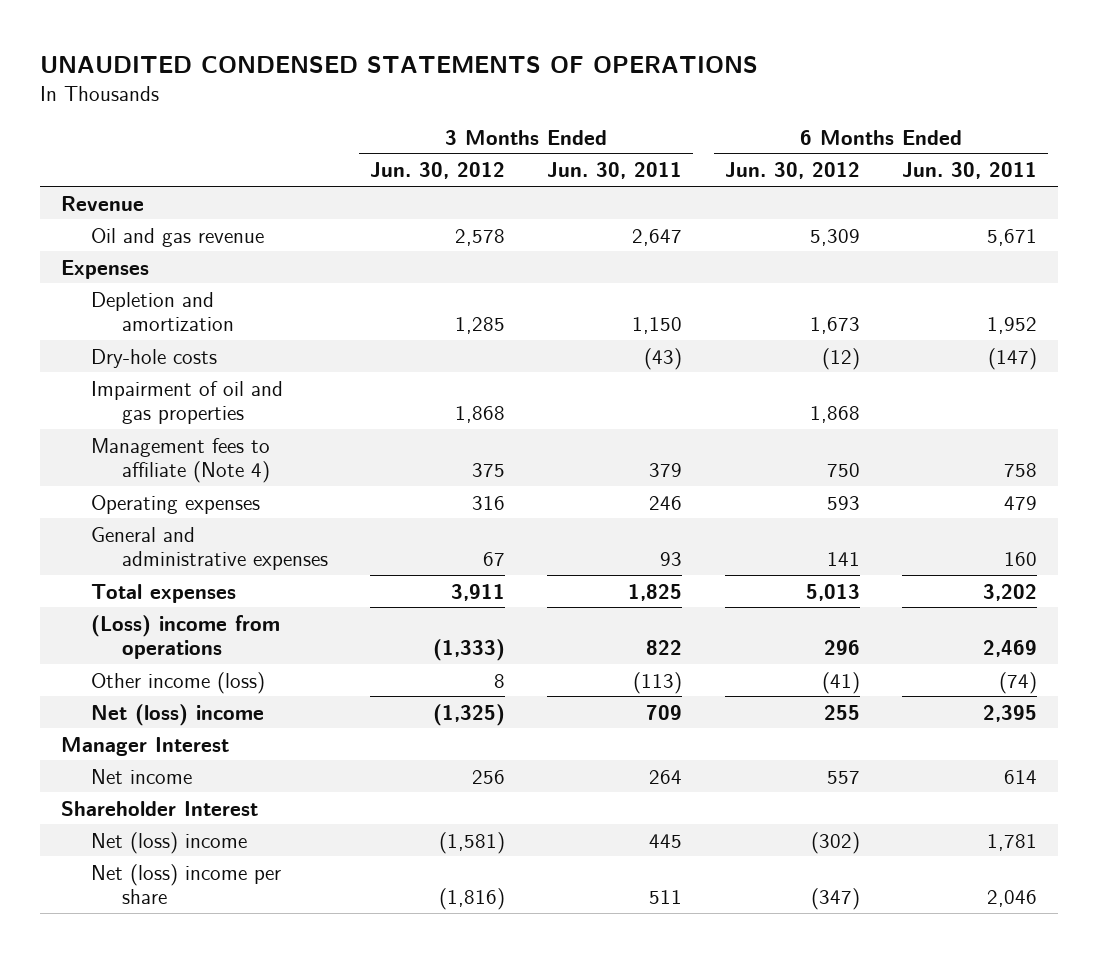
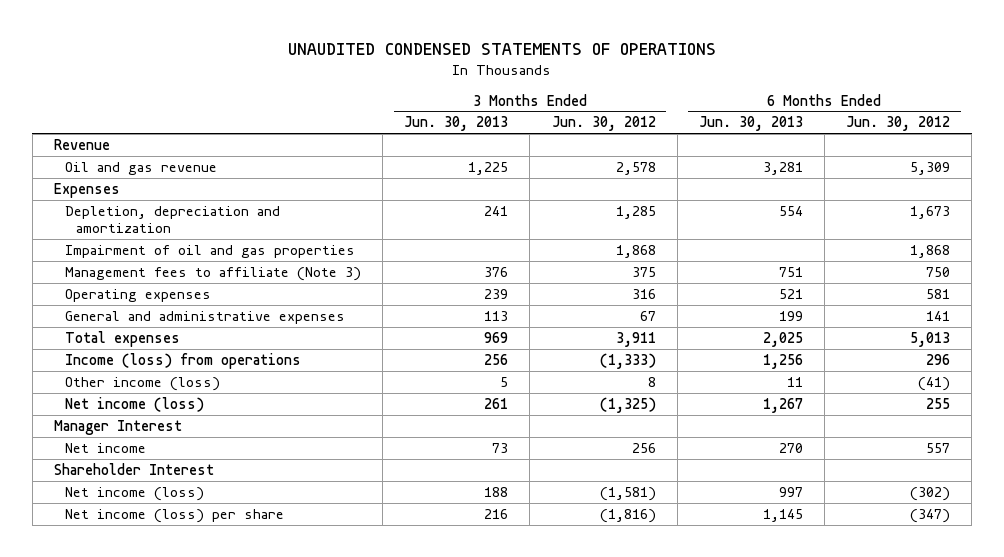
- | 3 Months Ended Jun. 30, 2012 | 3 Months Ended Jun. 30, 2011 | 6 Months Ended Jun. 30, 2012 | 6 Months Ended Jun. 30, 2011
+ | 3 Months Ended Jun. 30, 2013 | 3 Months Ended Jun. 30, 2012 | 6 Months Ended Jun. 30, 2013 | 6 Months Ended Jun. 30, 2012
- Depletion and amortization | 1,285 | 1,150 | 1,673 | 1,952
- Dry-hole costs | | (43) | (12) | (147)
+ Depletion, depreciation and amortization | 241 | 1,285 | 554 | 1,673
- Management fees to affiliate (Note 4) | 375 | 379 | 750 | 758
- Operating expenses | 316 | 246 | 593 | 479
+ Management fees to affiliate (Note 3) | 376 | 375 | 751 | 750
+ Operating expenses | 239 | 316 | 521 | 581
- (Loss) income from operations | (1,333) | 822 | 296 | 2,469
+ Income (loss) from operations | 256 | (1,333) | 1,256 | 296
- Net (loss) income | (1,325) | 709 | 255 | 2,395
+ Net income (loss) | 261 | (1,325) | 1,267 | 255
- Net (loss) income | (1,581) | 445 | (302) | 1,781
- Net (loss) income per share | (1,816) | 511 | (347) | 2,046
+ Net income (loss) | 188 | (1,581) | 997 | (302)
+ Net income (loss) per share | 216 | (1,816) | 1,145 | (347)

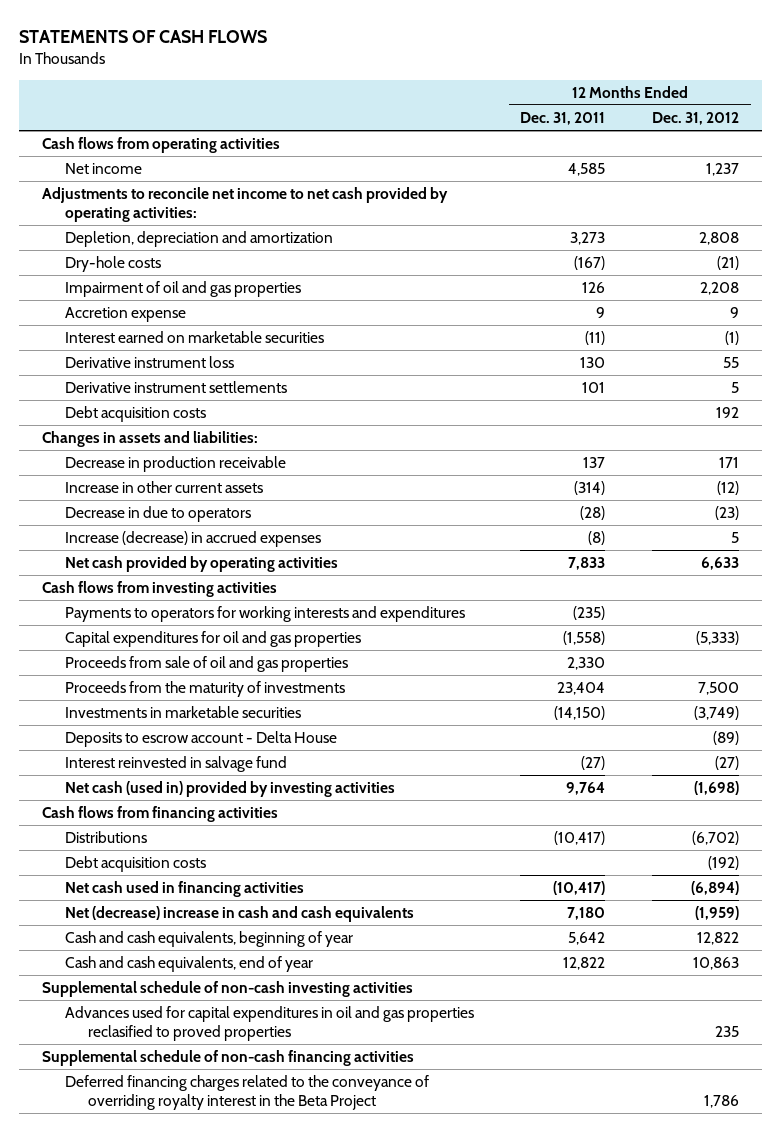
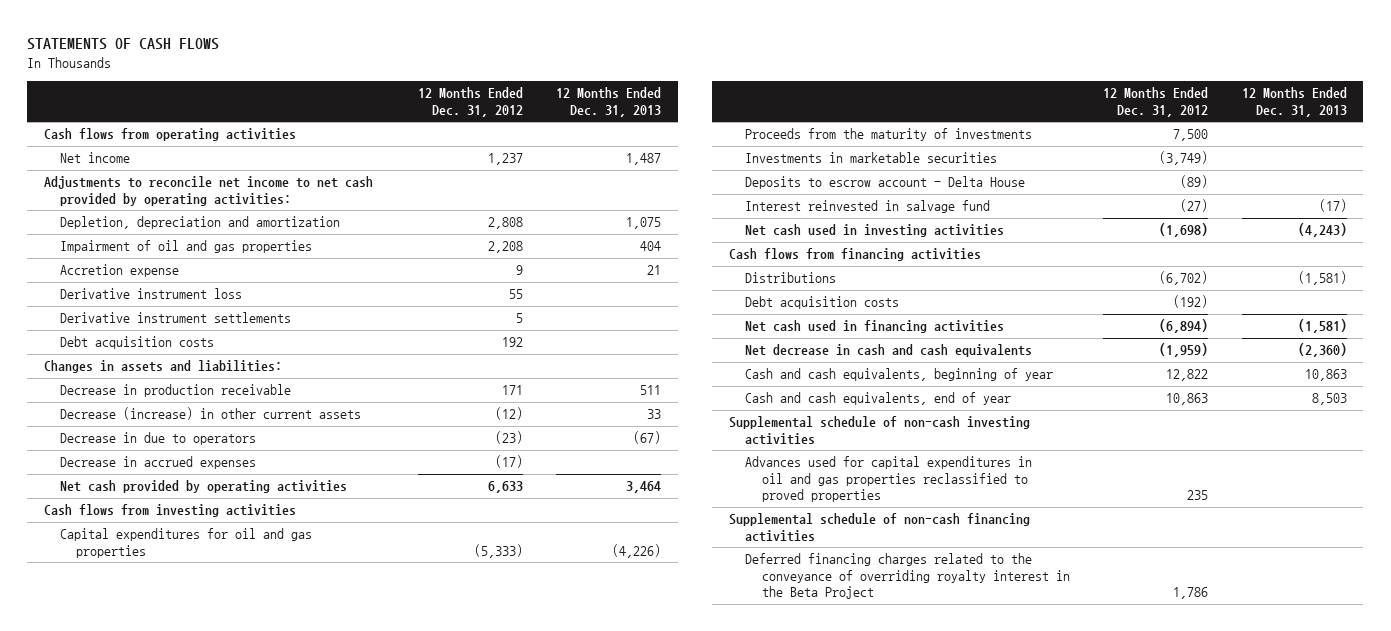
- | 12 Months Ended Dec. 31, 2011 | 12 Months Ended Dec. 31, 2012
+ | 12 Months Ended Dec. 31, 2012 | 12 Months Ended Dec. 31, 2013
- Dry-hole costs | (167) | (21)
- Interest earned on marketable securities | (11) | (1)
- Increase in other current assets | (314) | (12)
+ Decrease (increase) in other current assets | (12) | 33
- Increase (decrease) in accrued expenses | (8) | 5
+ Decrease in accrued expenses | (17) |
- Payments to operators for working interests and expenditures | (235) |
- Proceeds from sale of oil and gas properties | 2,330 |
- Net cash (used in) provided by investing activities | 9,764 | (1,698)
+ Net cash used in investing activities | (1,698) | (4,243)
- Net (decrease) increase in cash and cash equivalents | 7,180 | (1,959)
+ Net decrease in cash and cash equivalents | (1,959) | (2,360)
- Advances used for capital expenditures in oil and gas properties reclasified to proved properties | | 235
+ Advances used for capital expenditures in oil and gas properties reclassified to proved properties | 235 |

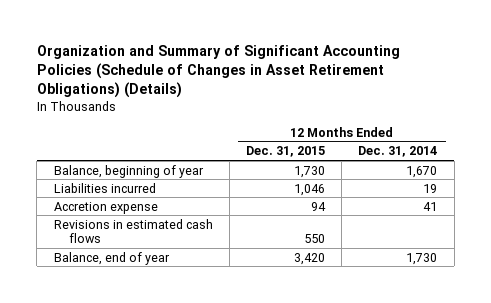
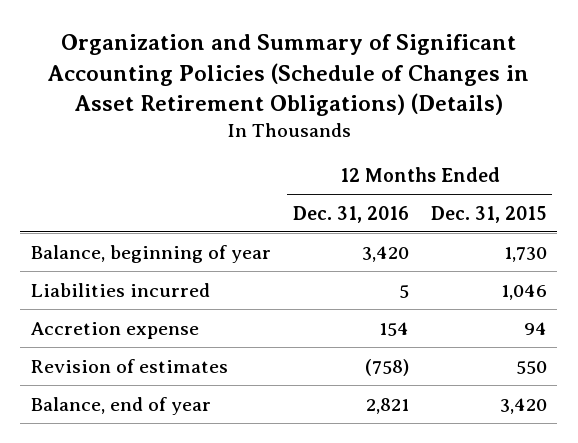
- | 12 Months Ended Dec. 31, 2015 | 12 Months Ended Dec. 31, 2014
+ | 12 Months Ended Dec. 31, 2016 | 12 Months Ended Dec. 31, 2015
- Revisions in estimated cash flows | 550 |
+ Revision of estimates | (758) | 550

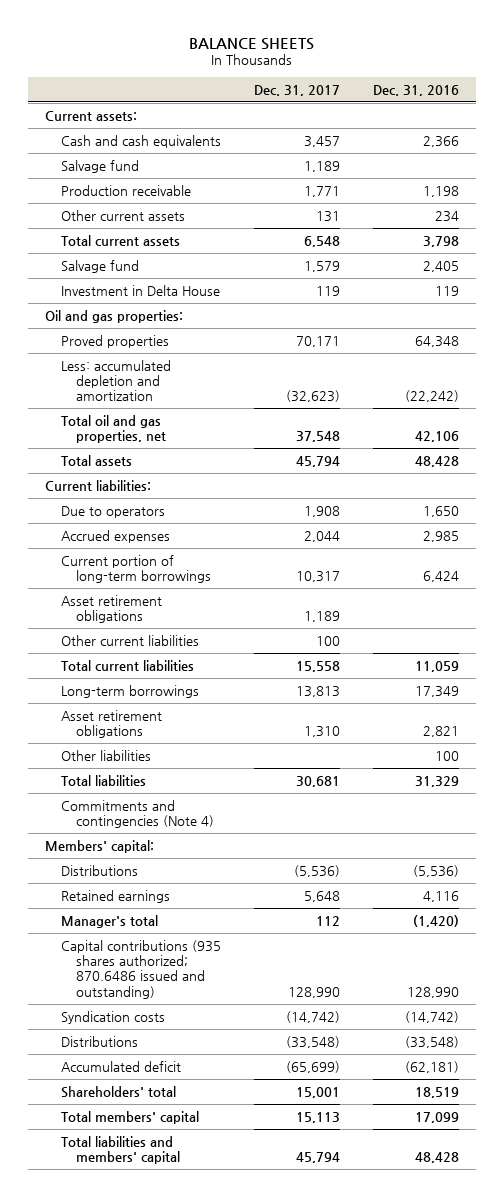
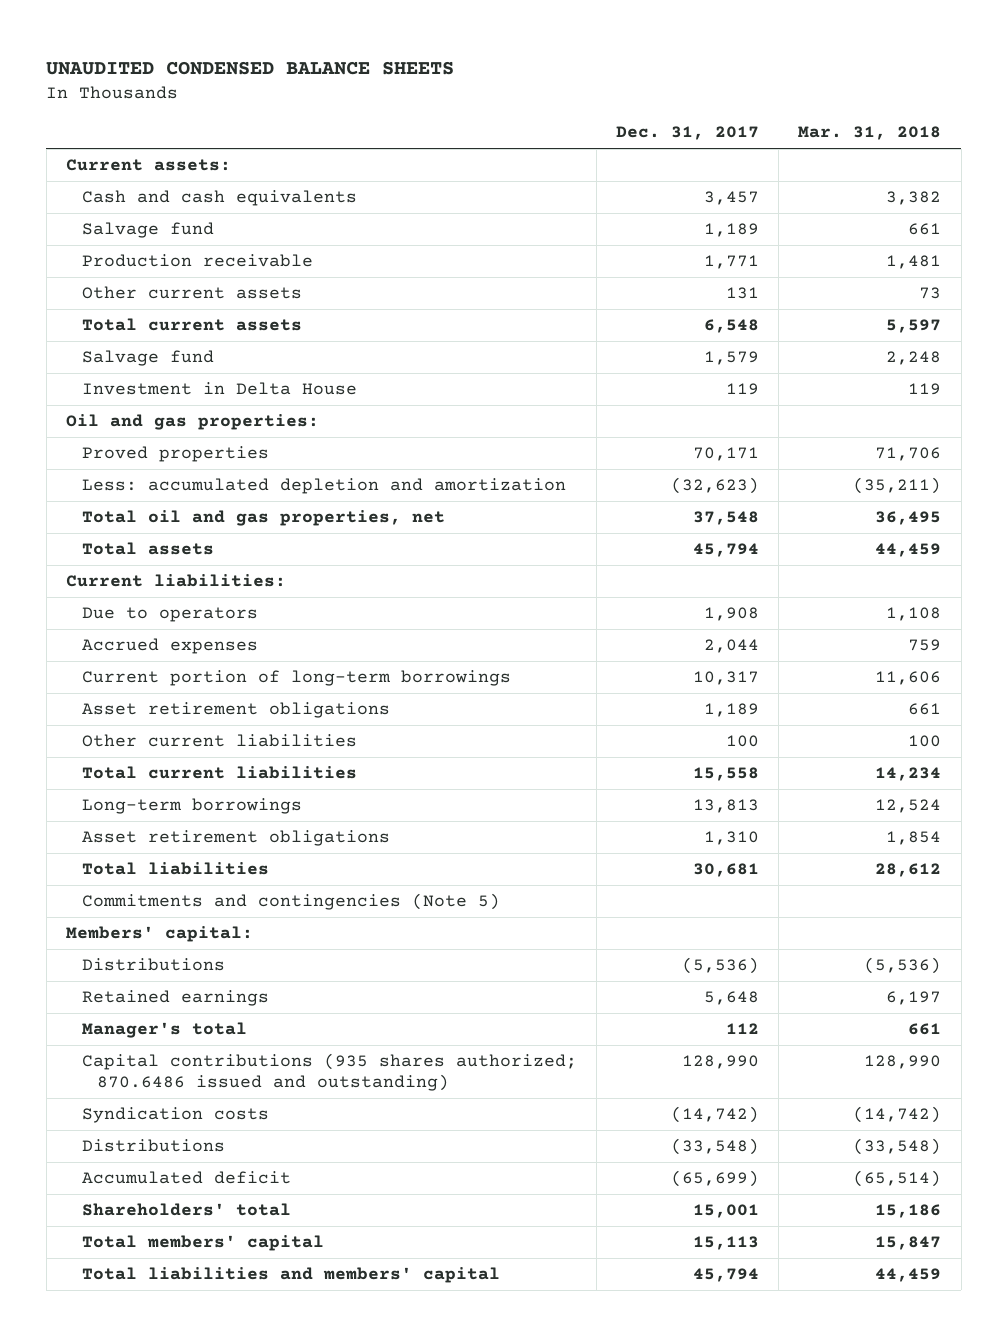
- BALANCE SHEETS
+ UNAUDITED CONDENSED BALANCE SHEETS
- | Dec. 31, 2017 | Dec. 31, 2016
+ | Dec. 31, 2017 | Mar. 31, 2018
- Other liabilities | | 100
- Commitments and contingencies (Note 4)
+ Commitments and contingencies (Note 5)

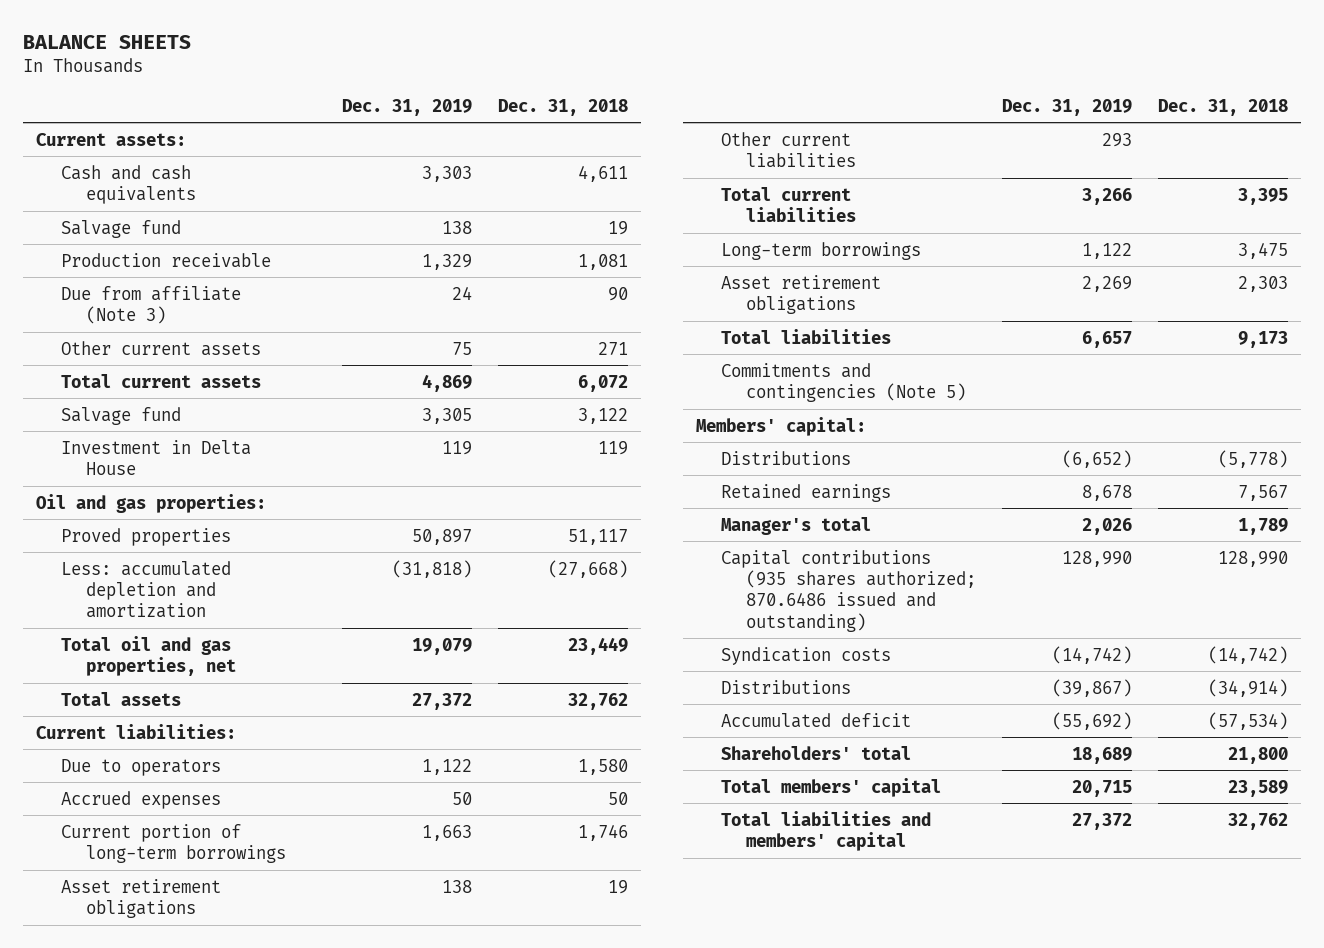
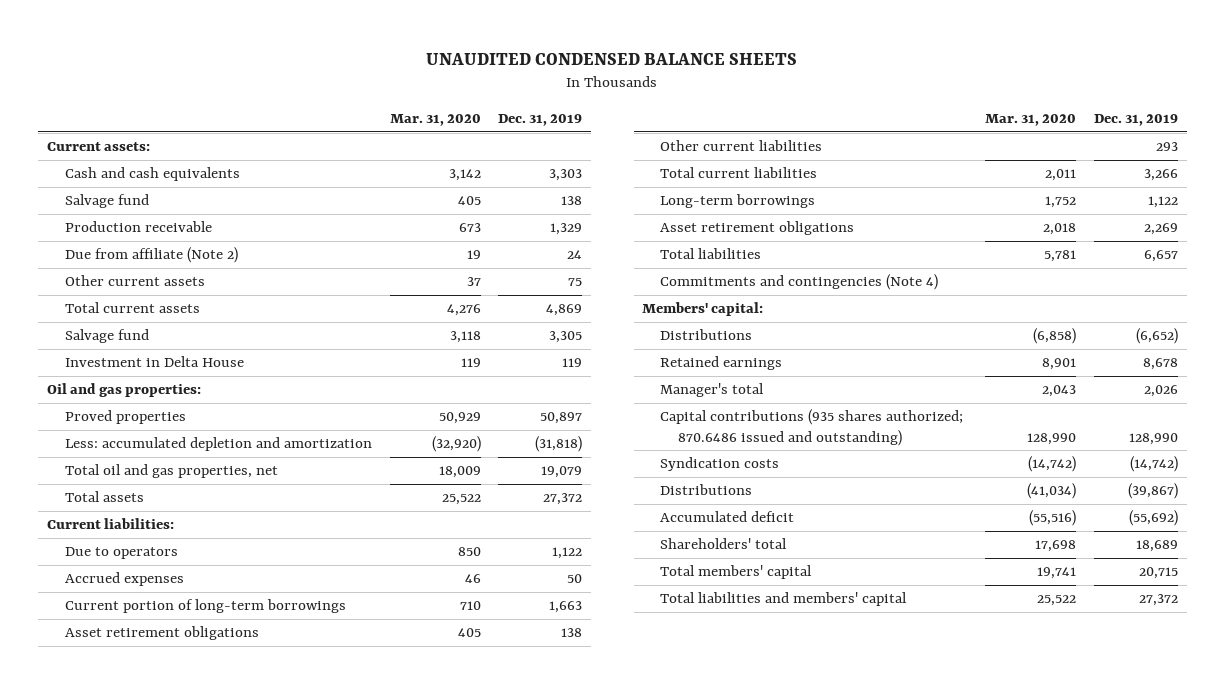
- BALANCE SHEETS
+ UNAUDITED CONDENSED BALANCE SHEETS
- | Dec. 31, 2019 | Dec. 31, 2018
+ | Mar. 31, 2020 | Dec. 31, 2019
- Due from affiliate (Note 3) | 24 | 90
+ Due from affiliate (Note 2) | 19 | 24
- Commitments and contingencies (Note 5)
+ Commitments and contingencies (Note 4)

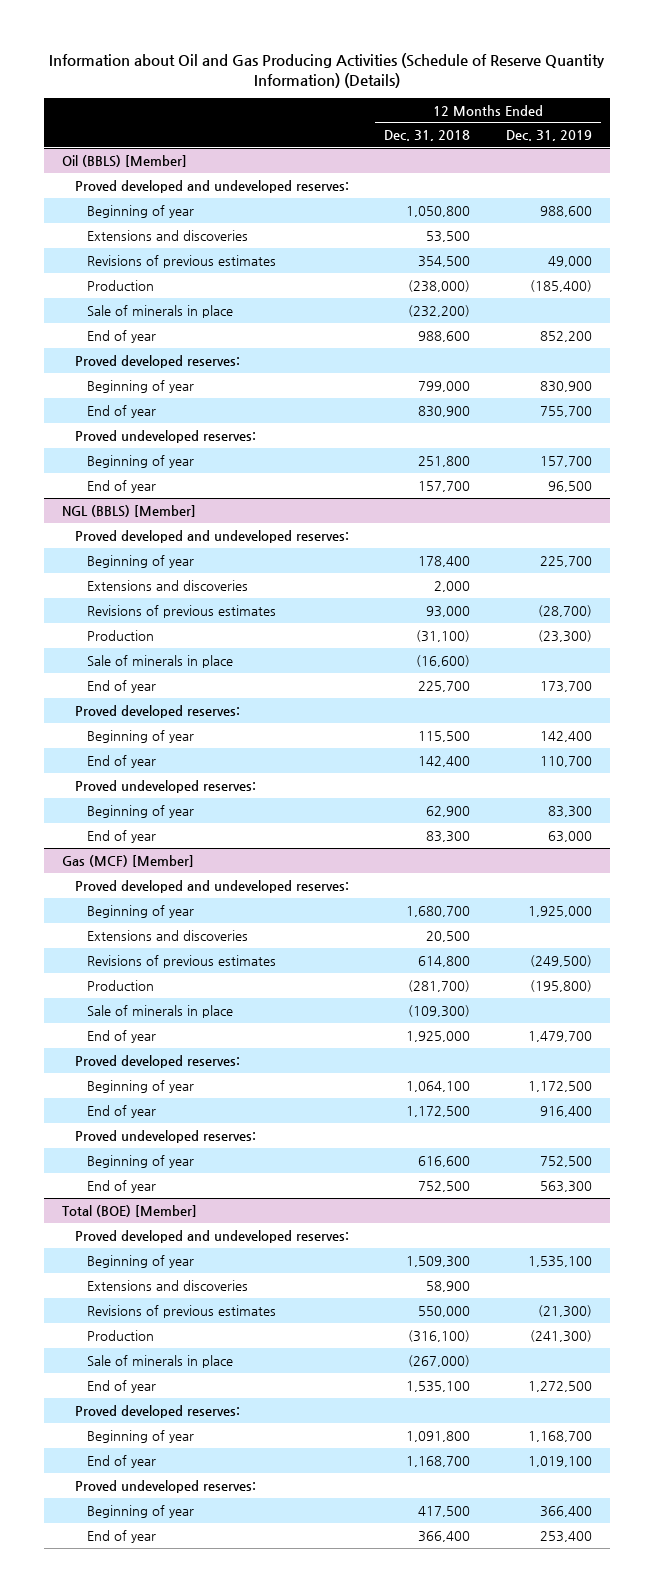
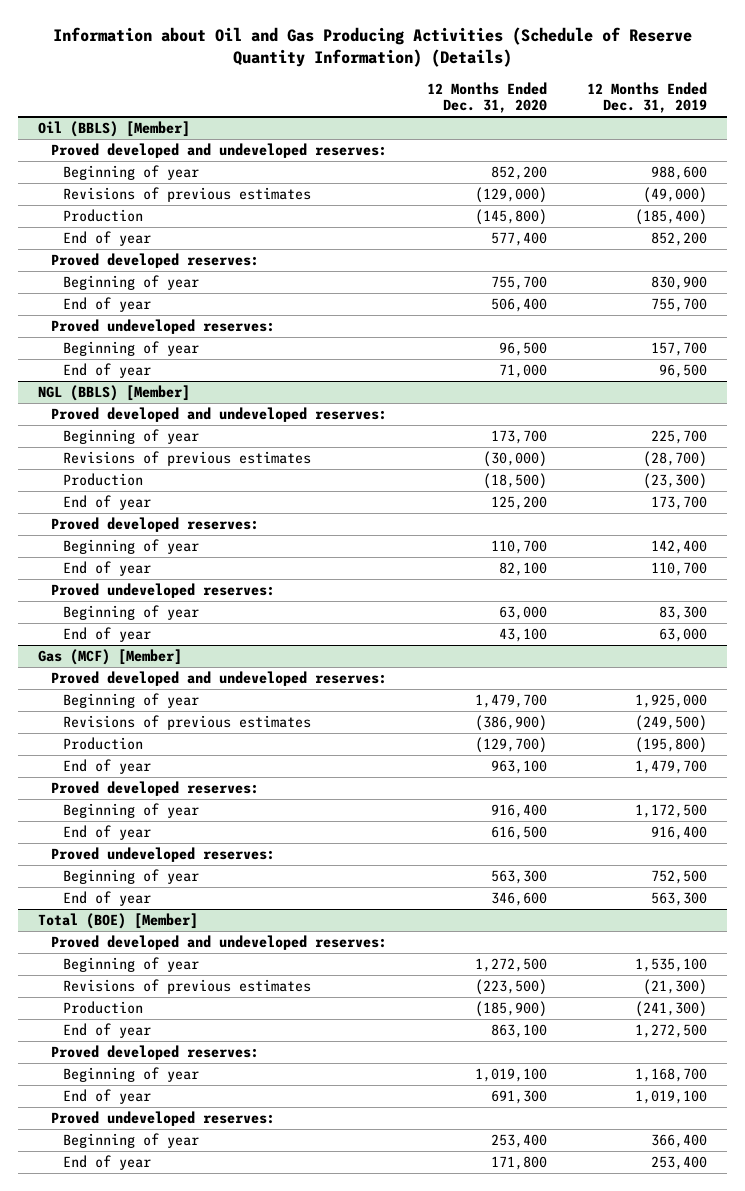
- | 12 Months Ended Dec. 31, 2018 | 12 Months Ended Dec. 31, 2019
+ | 12 Months Ended Dec. 31, 2020 | 12 Months Ended Dec. 31, 2019
@ Oil (BBLS) [Member]
- Extensions and discoveries | 53,500 |
- Revisions of previous estimates | 354,500 | 49,000
+ Revisions of previous estimates | (129,000) | (49,000)
- Sale of minerals in place | (232,200) |
@ NGL (BBLS) [Member]
- Extensions and discoveries | 2,000 |
- Sale of minerals in place | (16,600) |
@ Gas (MCF) [Member]
- Extensions and discoveries | 20,500 |
- Sale of minerals in place | (109,300) |
@ Total (BOE) [Member]
- Extensions and discoveries | 58,900 |
- Sale of minerals in place | (267,000) |

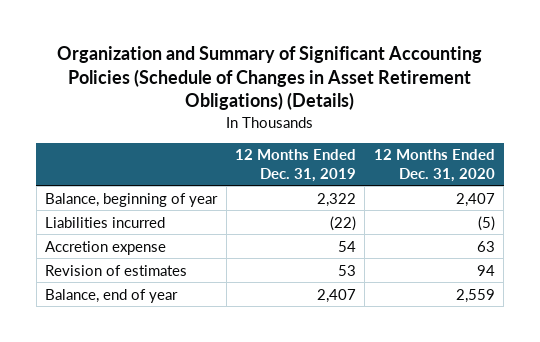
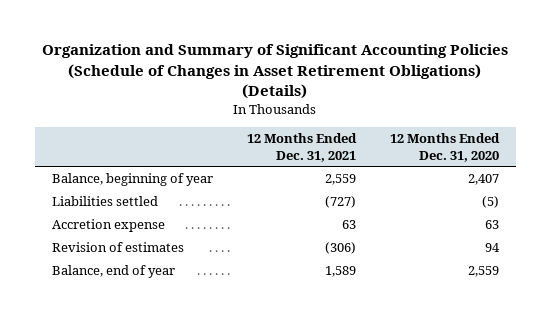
- | 12 Months Ended Dec. 31, 2019 | 12 Months Ended Dec. 31, 2020
+ | 12 Months Ended Dec. 31, 2021 | 12 Months Ended Dec. 31, 2020
- Liabilities incurred | (22) | (5)
+ Liabilities settled | (727) | (5)

